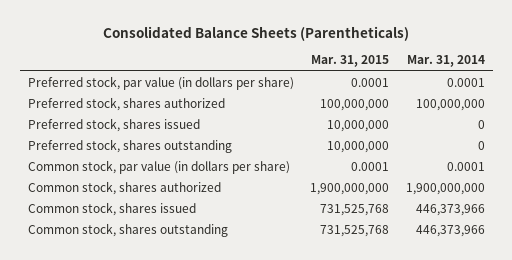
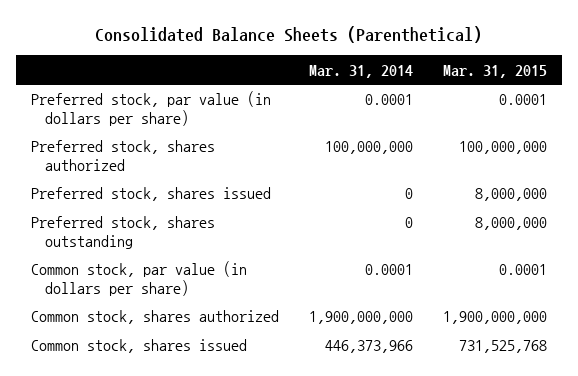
- Consolidated Balance Sheets (Parentheticals)
+ Consolidated Balance Sheets (Parenthetical)
- | Mar. 31, 2015 | Mar. 31, 2014
+ | Mar. 31, 2014 | Mar. 31, 2015
- Preferred stock, shares issued | 10,000,000 | 0
- Preferred stock, shares outstanding | 10,000,000 | 0
+ Preferred stock, shares issued | 0 | 8,000,000
+ Preferred stock, shares outstanding | 0 | 8,000,000
- Common stock, shares outstanding | 731,525,768 | 446,373,966

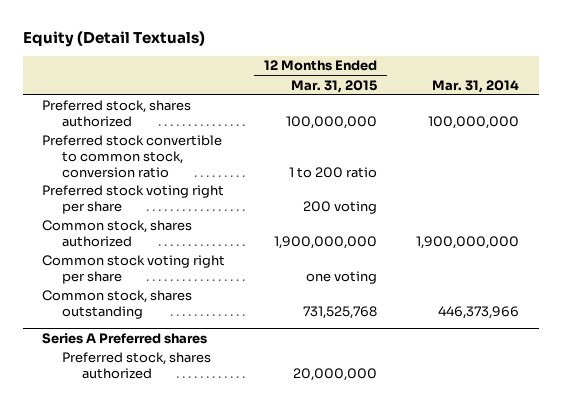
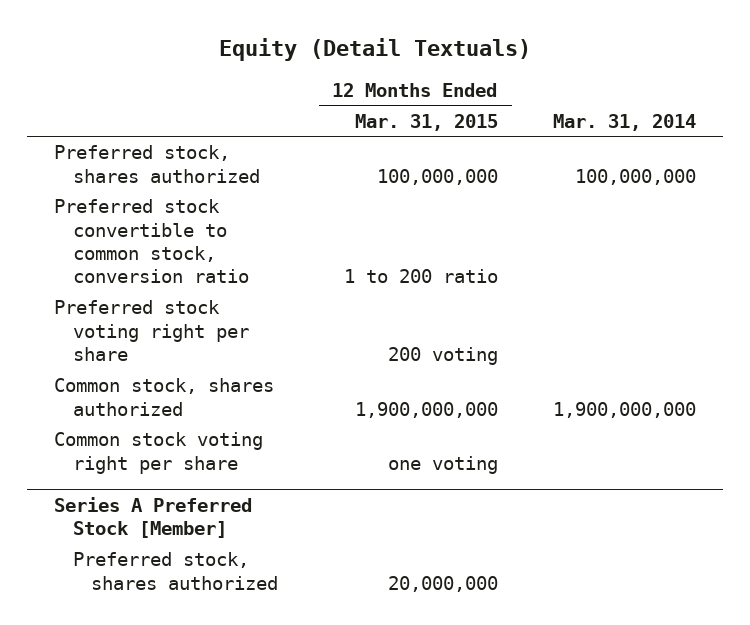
- Common stock, shares outstanding | 731,525,768 | 446,373,966
- Series A Preferred shares
+ Series A Preferred Stock [Member]

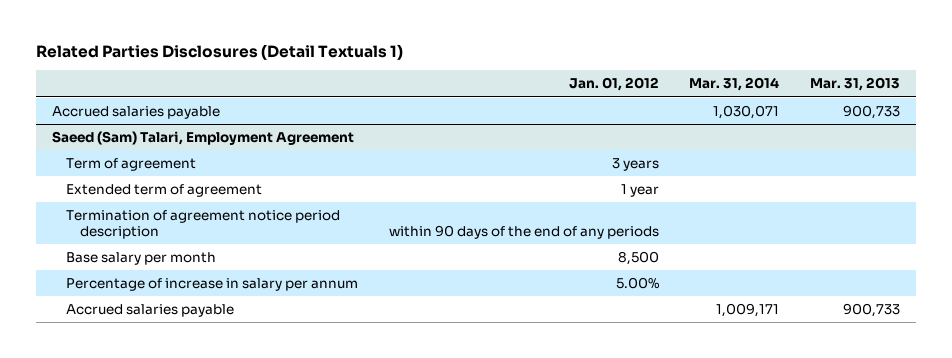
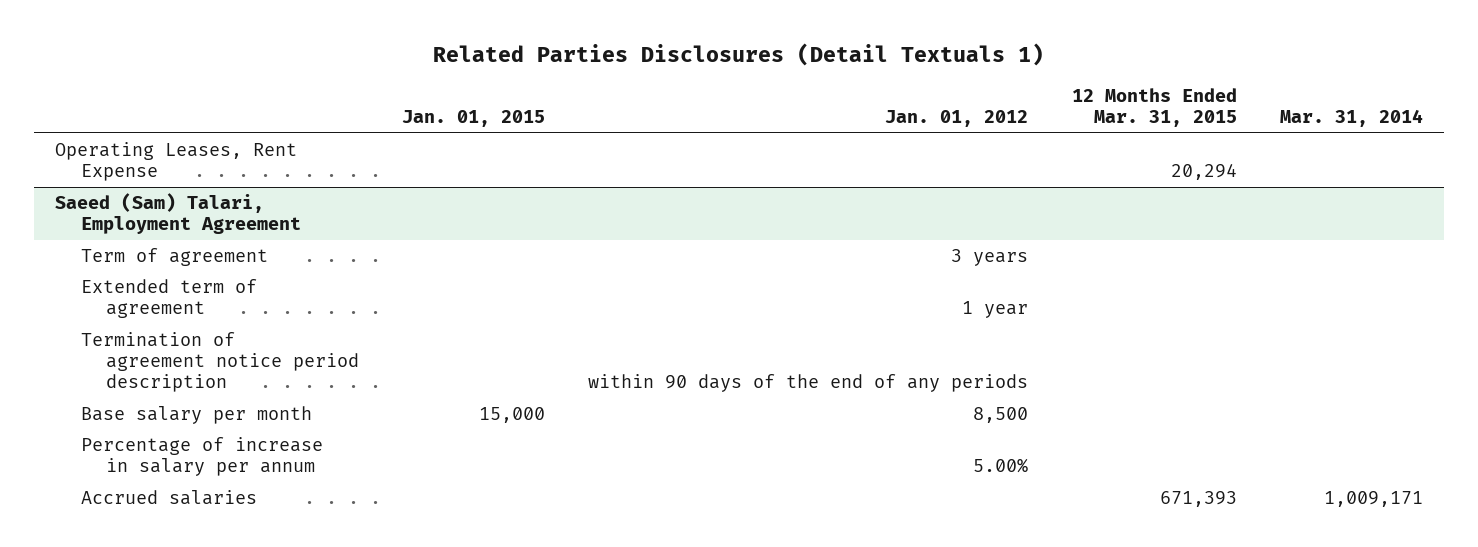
- | Jan. 01, 2012 | Mar. 31, 2014 | Mar. 31, 2013
+ | Jan. 01, 2015 | Jan. 01, 2012 | 12 Months Ended Mar. 31, 2015 | Mar. 31, 2014
- Accrued salaries payable | | 1,030,071 | 900,733
+ Operating Leases, Rent Expense | | | 20,294 |
@ Saeed (Sam) Talari, Employment Agreement
- Accrued salaries payable | | 1,009,171 | 900,733
+ Accrued salaries | | | 671,393 | 1,009,171

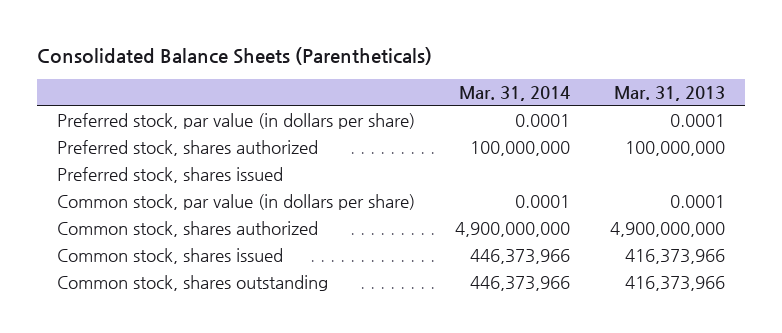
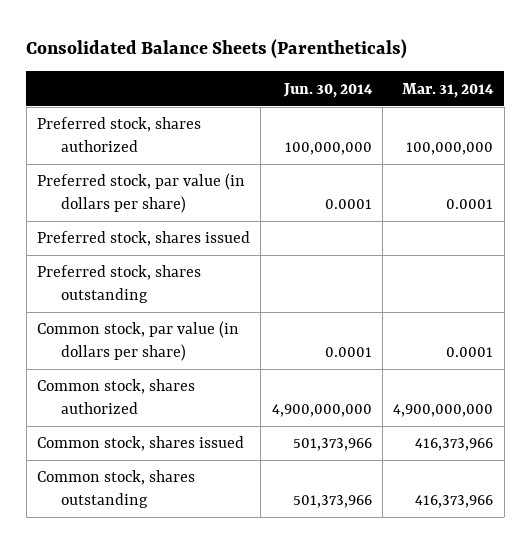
- | Mar. 31, 2014 | Mar. 31, 2013
+ | Jun. 30, 2014 | Mar. 31, 2014
moved down: Preferred stock, par value (in dollars per share) | 0.0001 | 0.0001
+ Preferred stock, shares outstanding
- Common stock, shares issued | 446,373,966 | 416,373,966
- Common stock, shares outstanding | 446,373,966 | 416,373,966
+ Common stock, shares issued | 501,373,966 | 416,373,966
+ Common stock, shares outstanding | 501,373,966 | 416,373,966

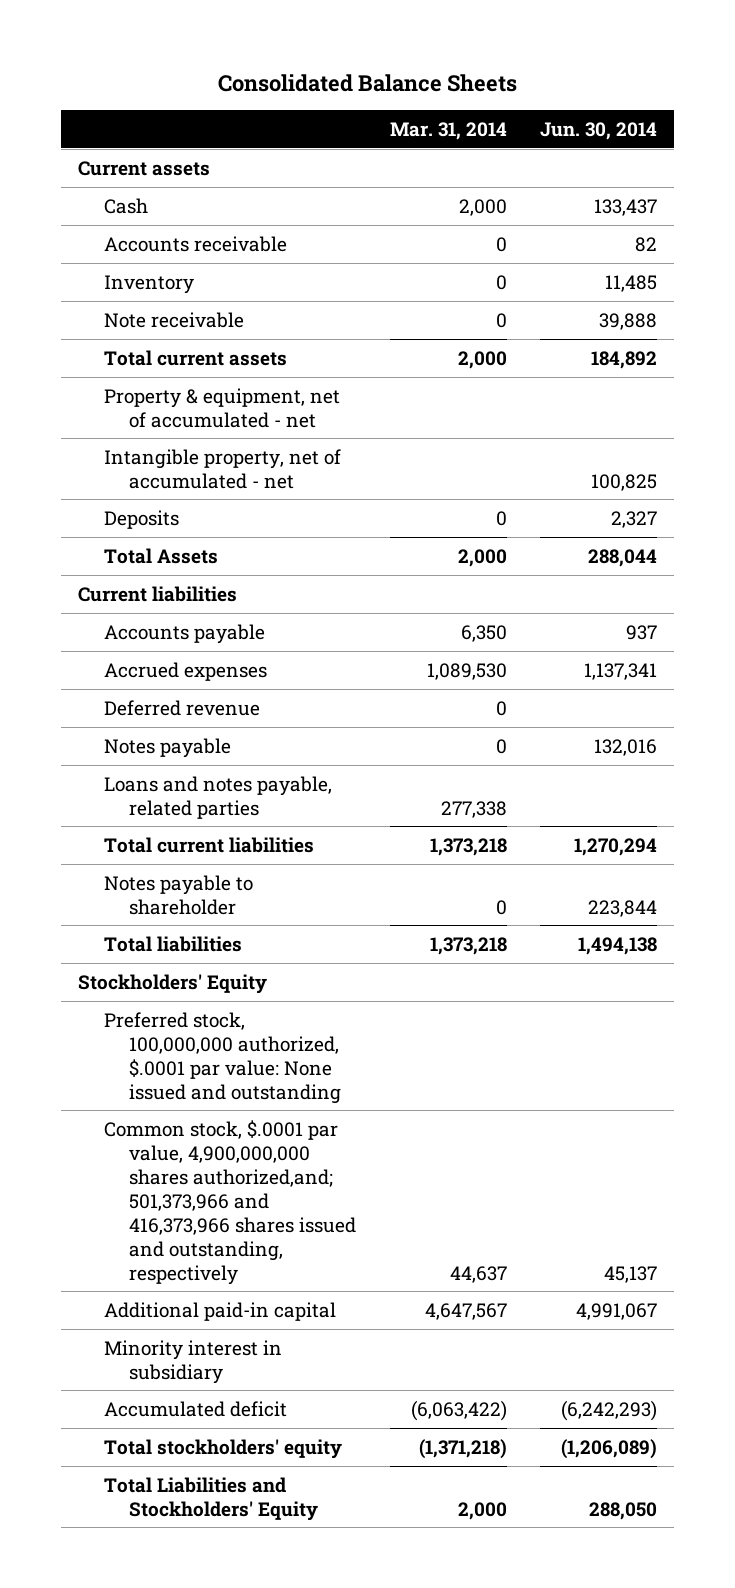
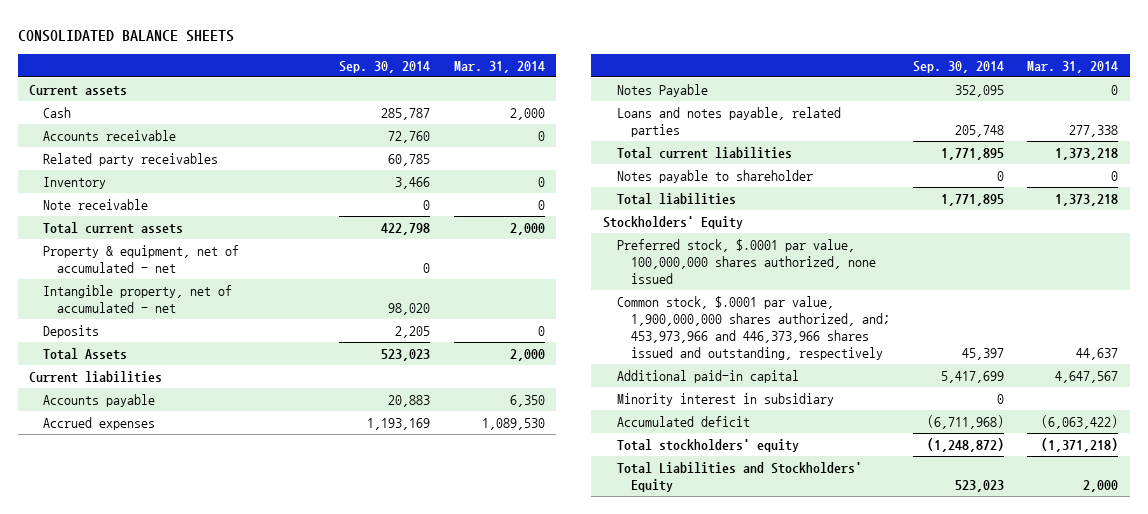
- Consolidated Balance Sheets
+ CONSOLIDATED BALANCE SHEETS
- | Mar. 31, 2014 | Jun. 30, 2014
+ | Sep. 30, 2014 | Mar. 31, 2014
+ Related party receivables | 60,785 |
- Deferred revenue | 0 |
- Notes payable | 0 | 132,016
+ Notes Payable | 352,095 | 0
- Preferred stock, 100,000,000 authorized, $.0001 par value: None issued and outstanding
- Common stock, $.0001 par value, 4,900,000,000 shares authorized,and; 501,373,966 and 416,373,966 shares issued and outstanding, respectively | 44,637 | 45,137
+ Preferred stock, $.0001 par value, 100,000,000 shares authorized, none issued
+ Common stock, $.0001 par value, 1,900,000,000 shares authorized, and; 453,973,966 and 446,373,966 shares issued and outstanding, respectively | 45,397 | 44,637

